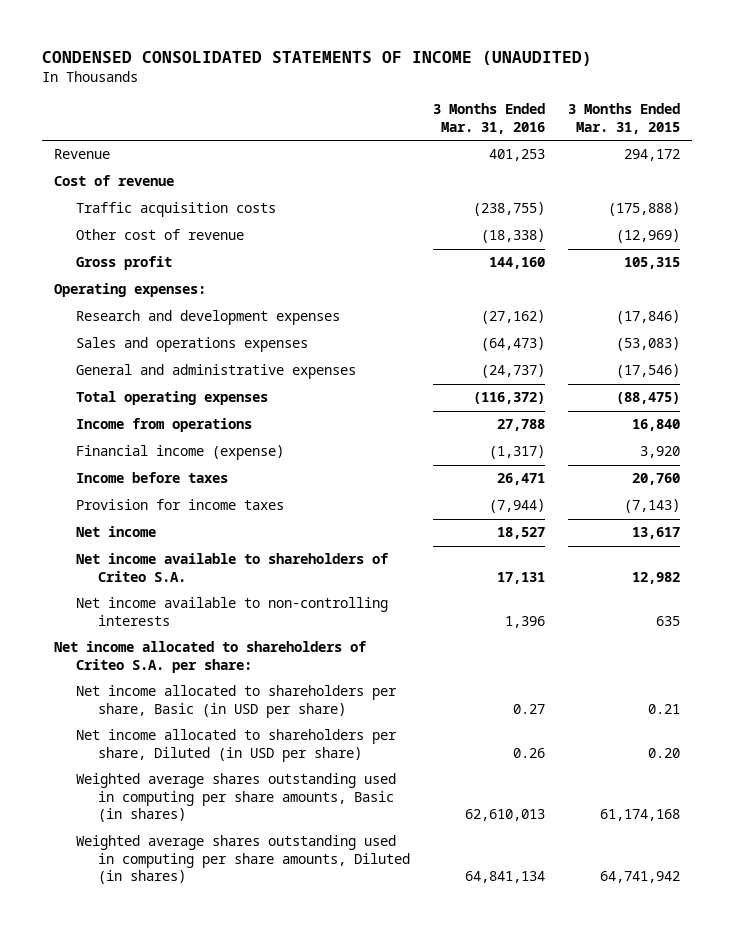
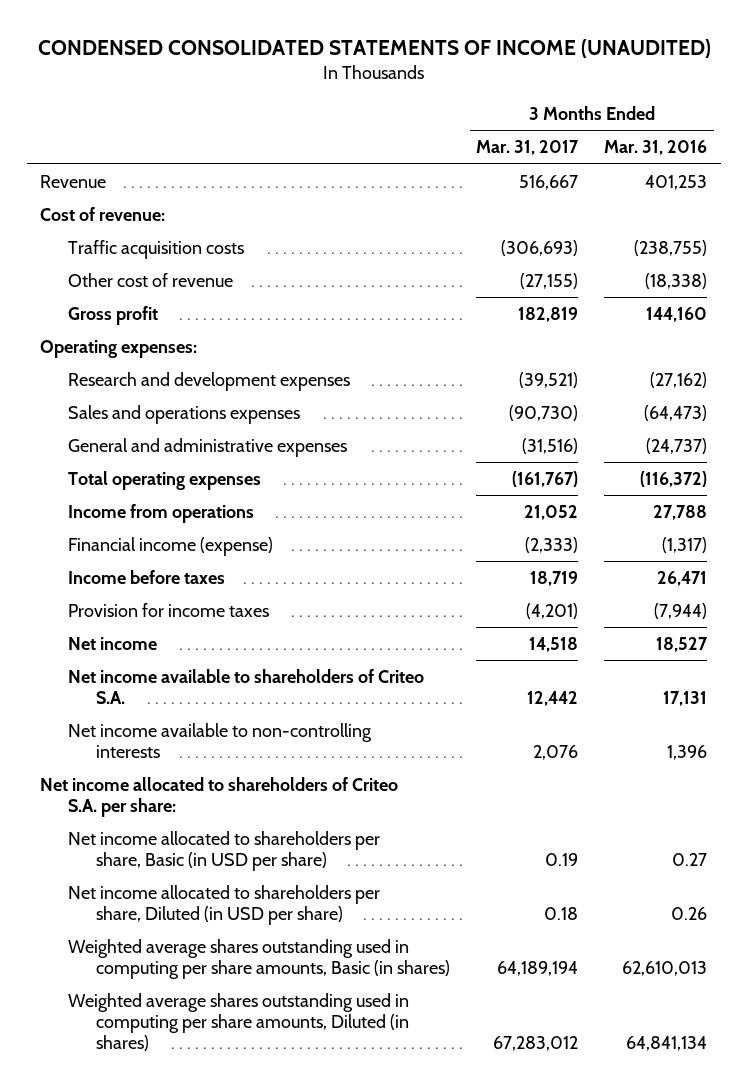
- | 3 Months Ended Mar. 31, 2016 | 3 Months Ended Mar. 31, 2015
+ | 3 Months Ended Mar. 31, 2017 | 3 Months Ended Mar. 31, 2016
- Cost of revenue
+ Cost of revenue:

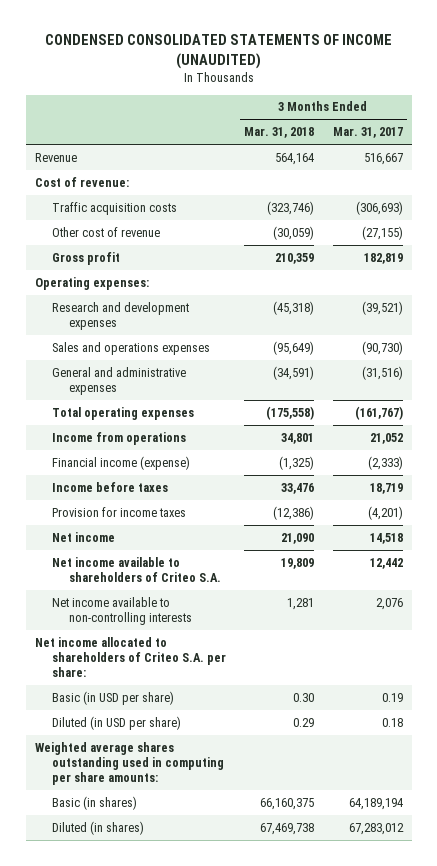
- | 3 Months Ended Mar. 31, 2017 | 3 Months Ended Mar. 31, 2016
+ | 3 Months Ended Mar. 31, 2018 | 3 Months Ended Mar. 31, 2017
- Net income allocated to shareholders per share, Basic (in USD per share) | 0.19 | 0.27
- Net income allocated to shareholders per share, Diluted (in USD per share) | 0.18 | 0.26
- Weighted average shares outstanding used in computing per share amounts, Basic (in shares) | 64,189,194 | 62,610,013
- Weighted average shares outstanding used in computing per share amounts, Diluted (in shares) | 67,283,012 | 64,841,134
+ Basic (in USD per share) | 0.30 | 0.19
+ Diluted (in USD per share) | 0.29 | 0.18
+ Weighted average shares outstanding used in computing per share amounts:
+ Basic (in shares) | 66,160,375 | 64,189,194
+ Diluted (in shares) | 67,469,738 | 67,283,012

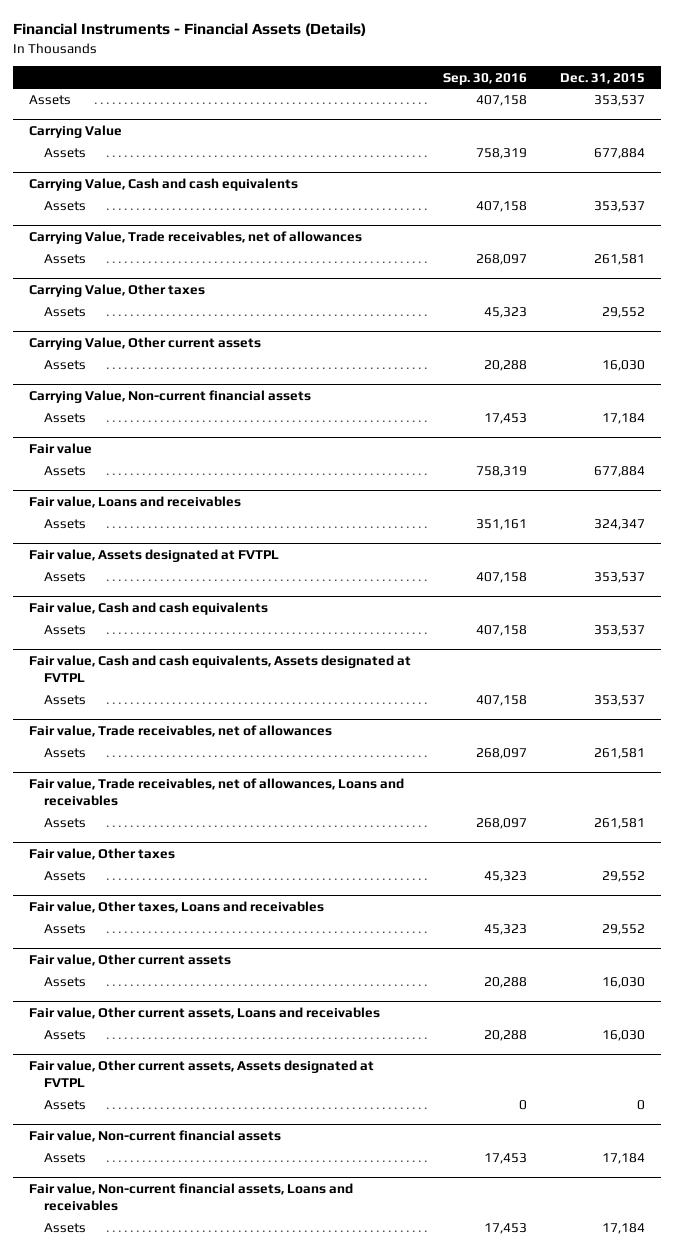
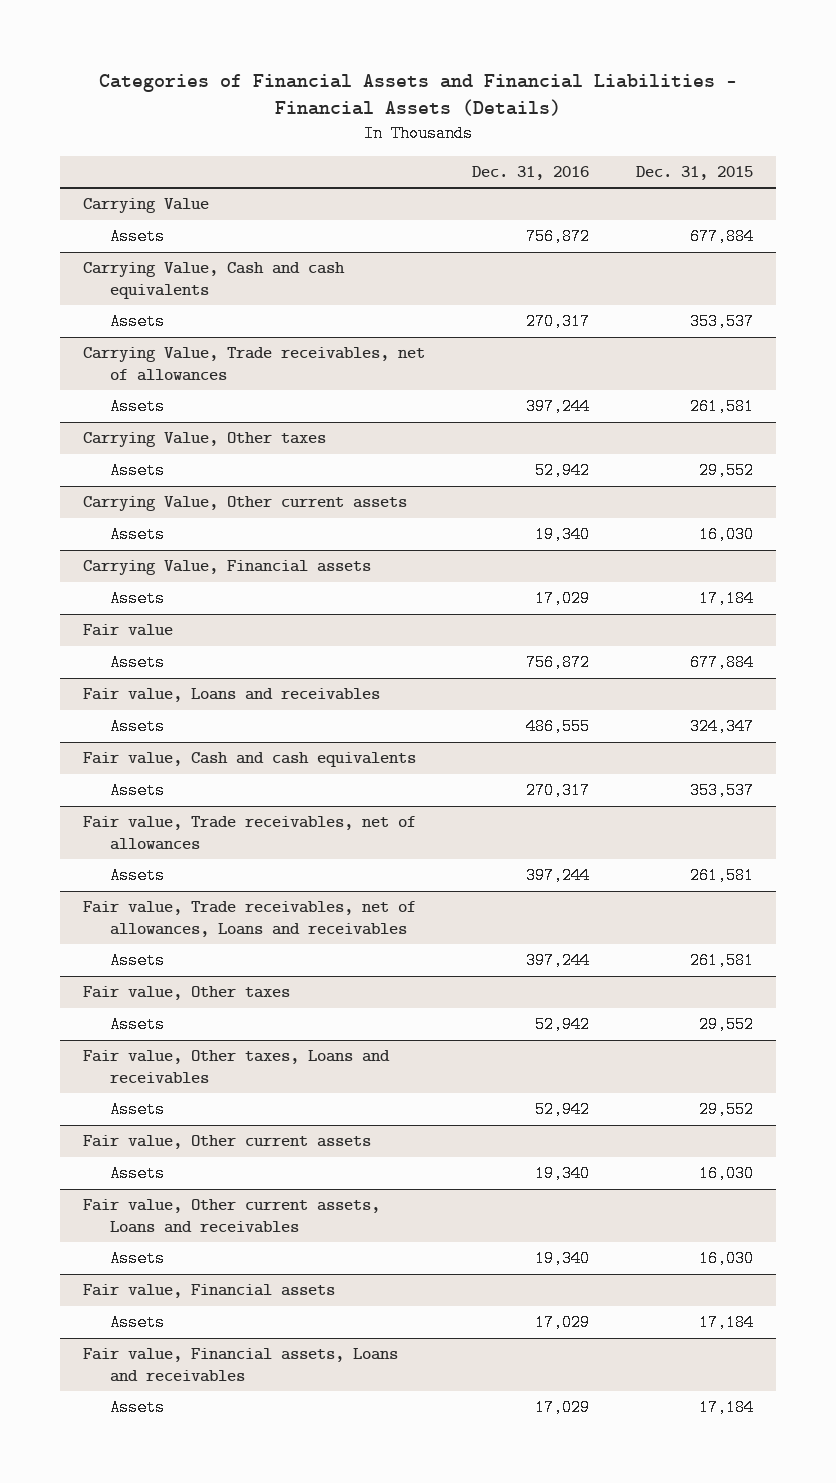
- Financial Instruments - Financial Assets (Details)
+ Categories of Financial Assets and Financial Liabilities - Financial Assets (Details)
- | Sep. 30, 2016 | Dec. 31, 2015
+ | Dec. 31, 2016 | Dec. 31, 2015
- Assets | 407,158 | 353,537
- Carrying Value, Non-current financial assets
+ Carrying Value, Financial assets
- Fair value, Assets designated at FVTPL
- Assets | 407,158 | 353,537
- Fair value, Cash and cash equivalents, Assets designated at FVTPL
- Assets | 407,158 | 353,537
- Fair value, Other current assets, Assets designated at FVTPL
- Assets | 0 | 0
- Fair value, Non-current financial assets
+ Fair value, Financial assets
- Fair value, Non-current financial assets, Loans and receivables
+ Fair value, Financial assets, Loans and receivables

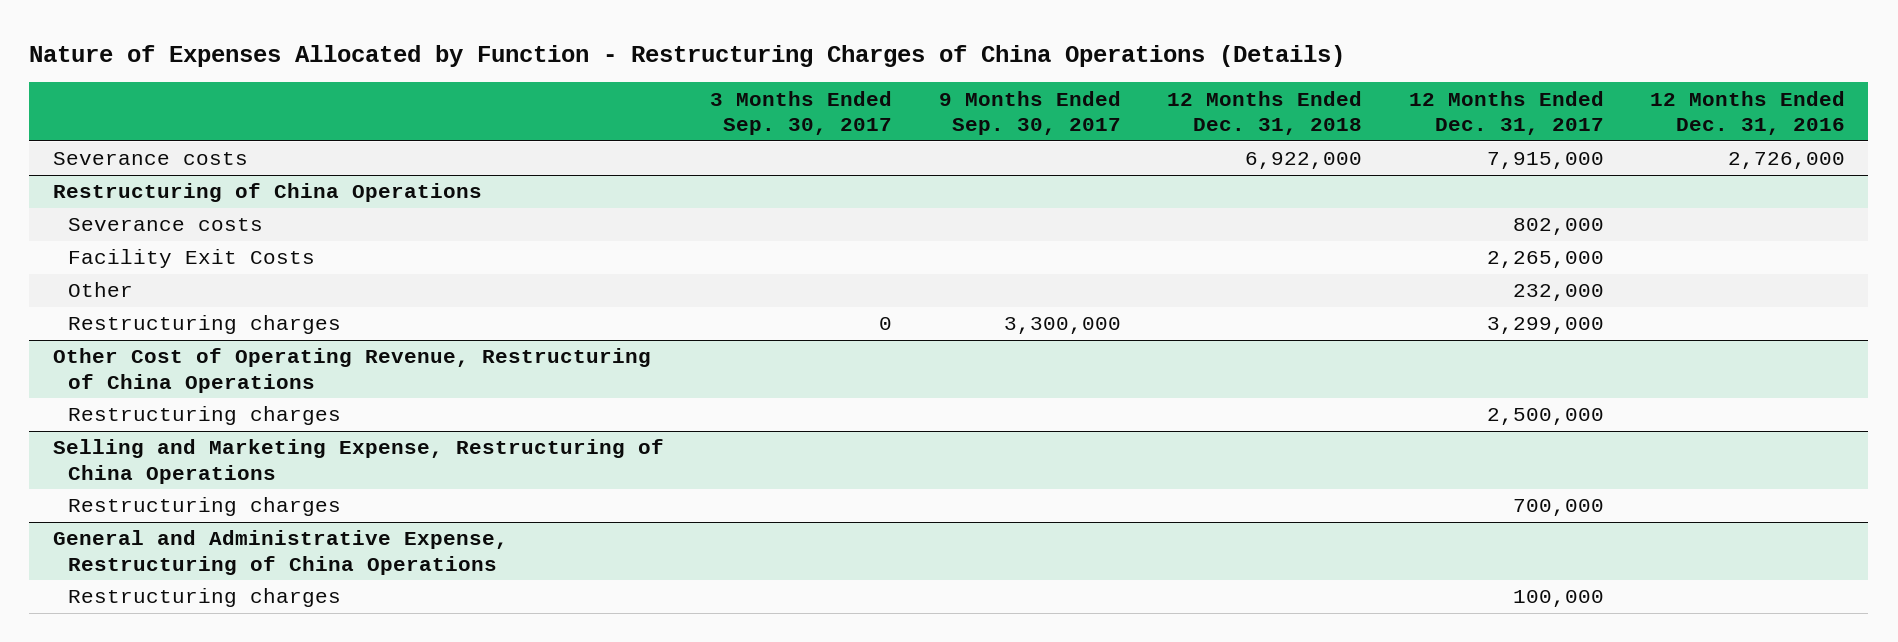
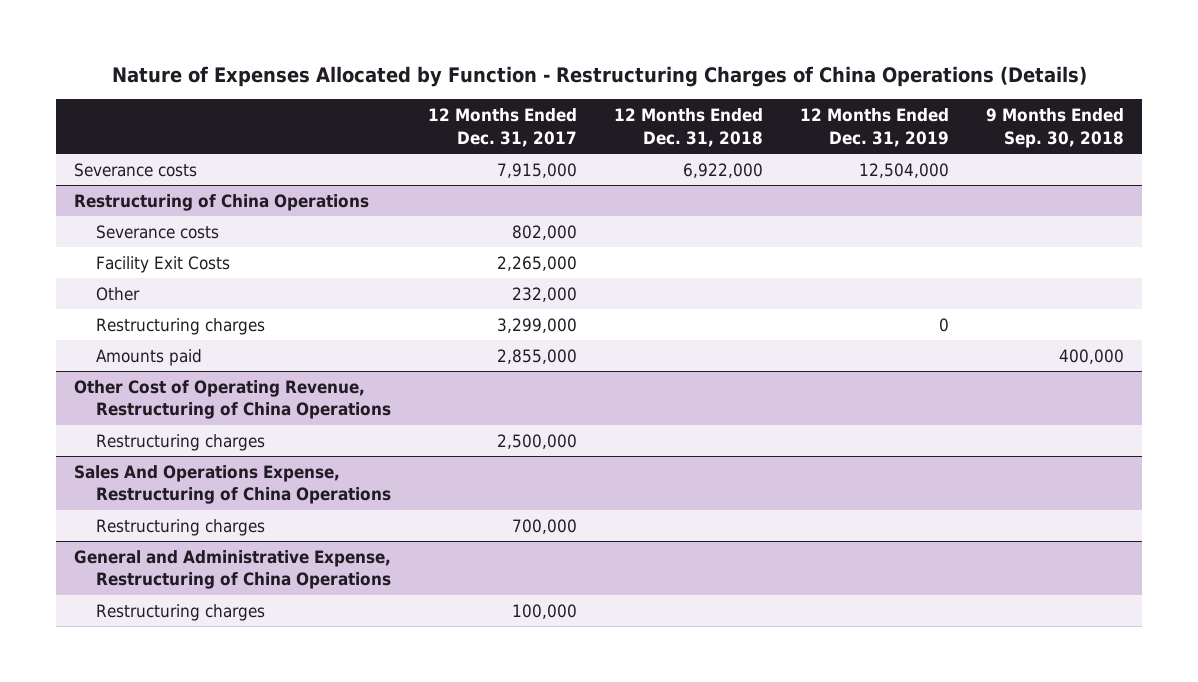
- | 3 Months Ended Sep. 30, 2017 | 9 Months Ended Sep. 30, 2017 | 12 Months Ended Dec. 31, 2018 | 12 Months Ended Dec. 31, 2017 | 12 Months Ended Dec. 31, 2016
+ | 12 Months Ended Dec. 31, 2017 | 12 Months Ended Dec. 31, 2018 | 12 Months Ended Dec. 31, 2019 | 9 Months Ended Sep. 30, 2018
@ Restructuring of China Operations
+ Amounts paid | 2,855,000 | | | 400,000
- Selling and Marketing Expense, Restructuring of China Operations
+ Sales And Operations Expense, Restructuring of China Operations

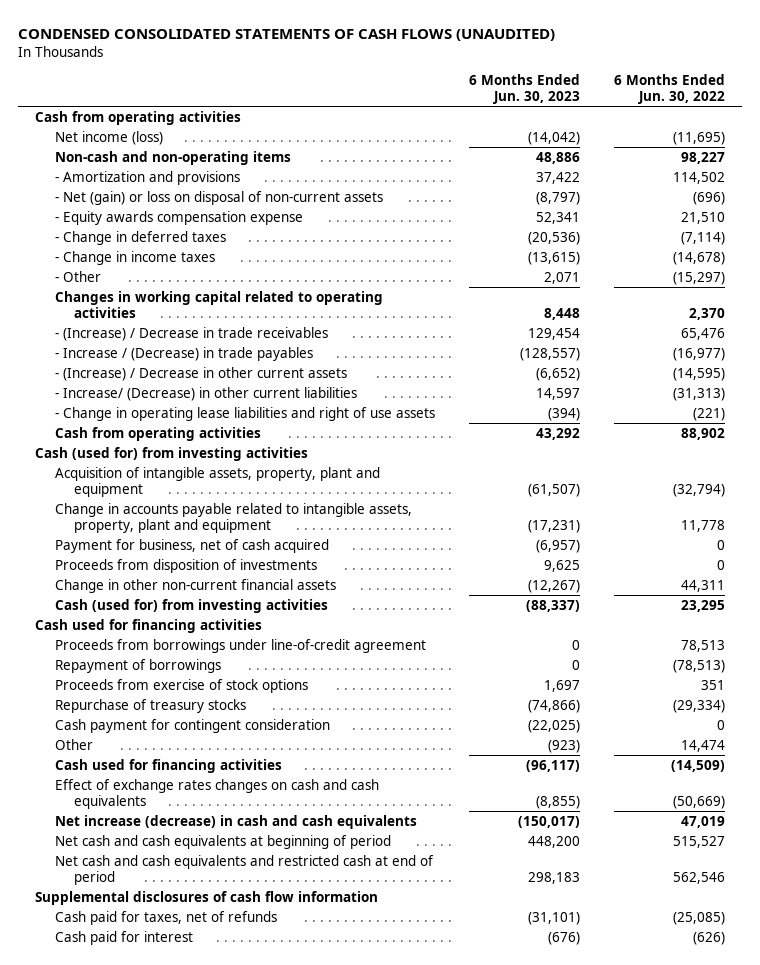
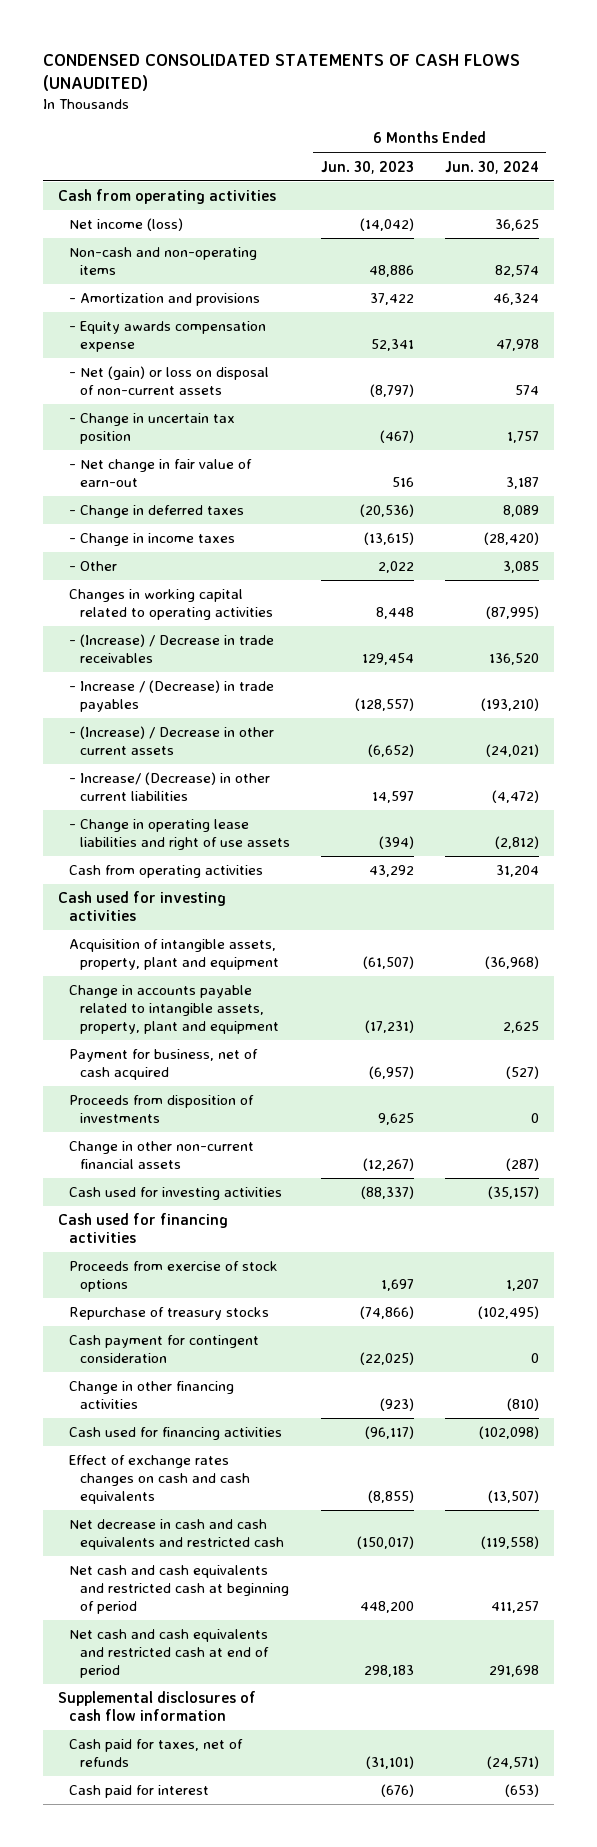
- | 6 Months Ended Jun. 30, 2023 | 6 Months Ended Jun. 30, 2022
+ | 6 Months Ended Jun. 30, 2023 | 6 Months Ended Jun. 30, 2024
moved down: - Net (gain) or loss on disposal of non-current assets | (8,797) | 574
+ - Change in uncertain tax position | (467) | 1,757
+ - Net change in fair value of earn-out | 516 | 3,187
- - Other | 2,071 | (15,297)
+ - Other | 2,022 | 3,085
- Cash (used for) from investing activities
+ Cash used for investing activities
- Cash (used for) from investing activities | (88,337) | 23,295
+ Cash used for investing activities | (88,337) | (35,157)
- Proceeds from borrowings under line-of-credit agreement | 0 | 78,513
- Repayment of borrowings | 0 | (78,513)
- Other | (923) | 14,474
+ Change in other financing activities | (923) | (810)
- Net increase (decrease) in cash and cash equivalents | (150,017) | 47,019
- Net cash and cash equivalents at beginning of period | 448,200 | 515,527
+ Net decrease in cash and cash equivalents and restricted cash | (150,017) | (119,558)
+ Net cash and cash equivalents and restricted cash at beginning of period | 448,200 | 411,257

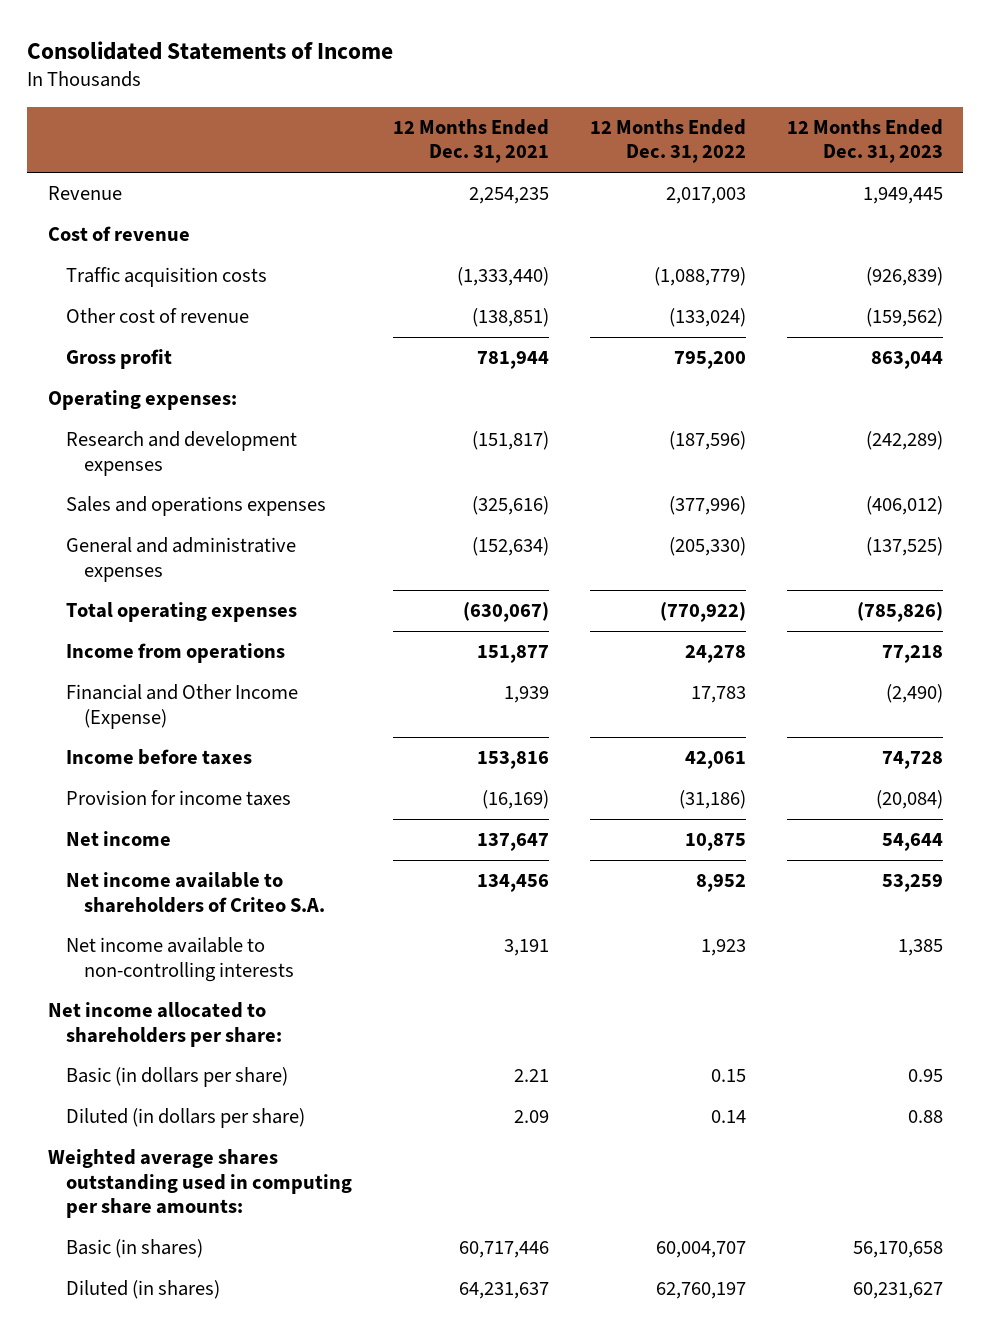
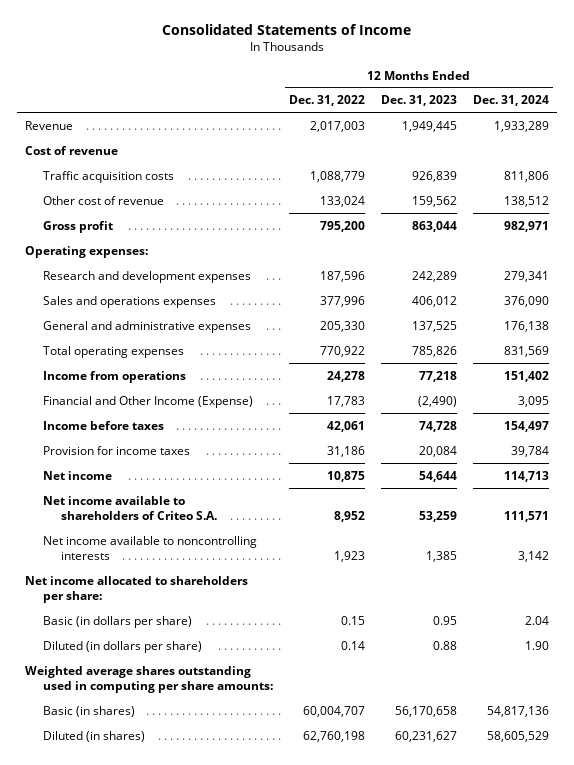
- | 12 Months Ended Dec. 31, 2021 | 12 Months Ended Dec. 31, 2022 | 12 Months Ended Dec. 31, 2023
+ | 12 Months Ended Dec. 31, 2022 | 12 Months Ended Dec. 31, 2023 | 12 Months Ended Dec. 31, 2024
- Traffic acquisition costs | (1,333,440) | (1,088,779) | (926,839)
- Other cost of revenue | (138,851) | (133,024) | (159,562)
+ Traffic acquisition costs | 1,088,779 | 926,839 | 811,806
+ Other cost of revenue | 133,024 | 159,562 | 138,512
- Research and development expenses | (151,817) | (187,596) | (242,289)
- Sales and operations expenses | (325,616) | (377,996) | (406,012)
- General and administrative expenses | (152,634) | (205,330) | (137,525)
- Total operating expenses | (630,067) | (770,922) | (785,826)
+ Research and development expenses | 187,596 | 242,289 | 279,341
+ Sales and operations expenses | 377,996 | 406,012 | 376,090
+ General and administrative expenses | 205,330 | 137,525 | 176,138
+ Total operating expenses | 770,922 | 785,826 | 831,569
- Provision for income taxes | (16,169) | (31,186) | (20,084)
+ Provision for income taxes | 31,186 | 20,084 | 39,784
- Net income available to non-controlling interests | 3,191 | 1,923 | 1,385
+ Net income available to noncontrolling interests | 1,923 | 1,385 | 3,142
- Diluted (in shares) | 64,231,637 | 62,760,197 | 60,231,627
+ Diluted (in shares) | 62,760,198 | 60,231,627 | 58,605,529

